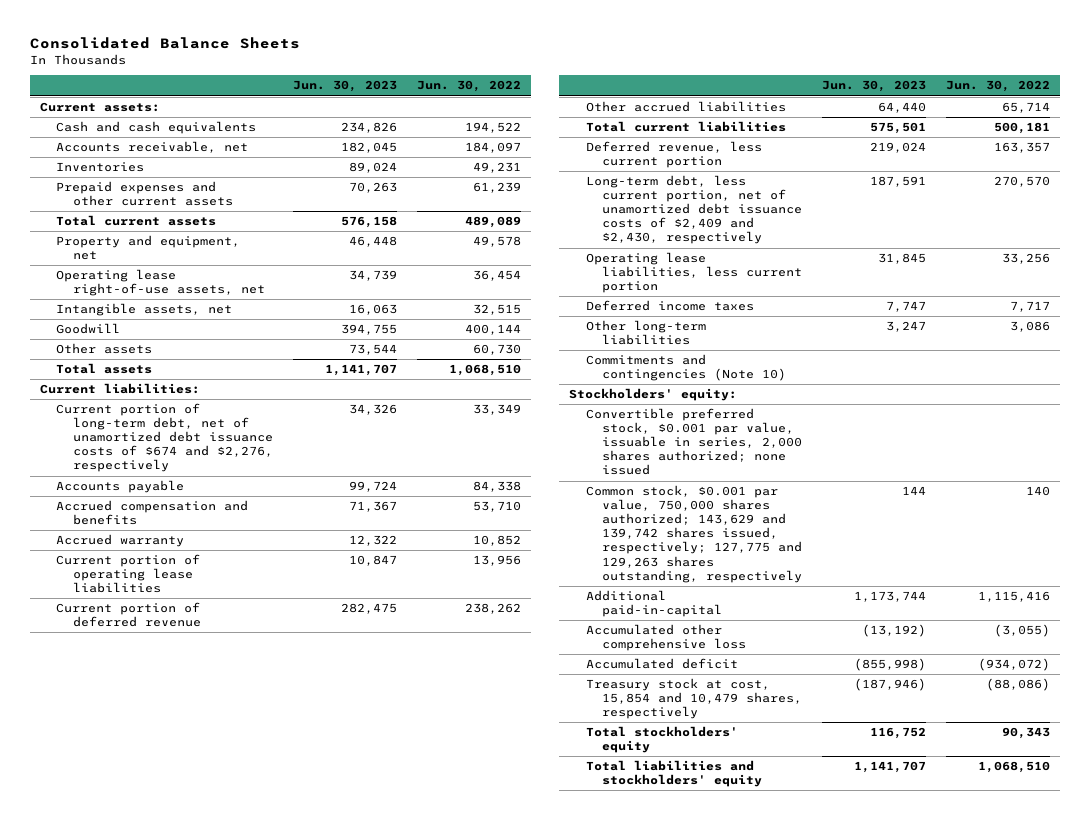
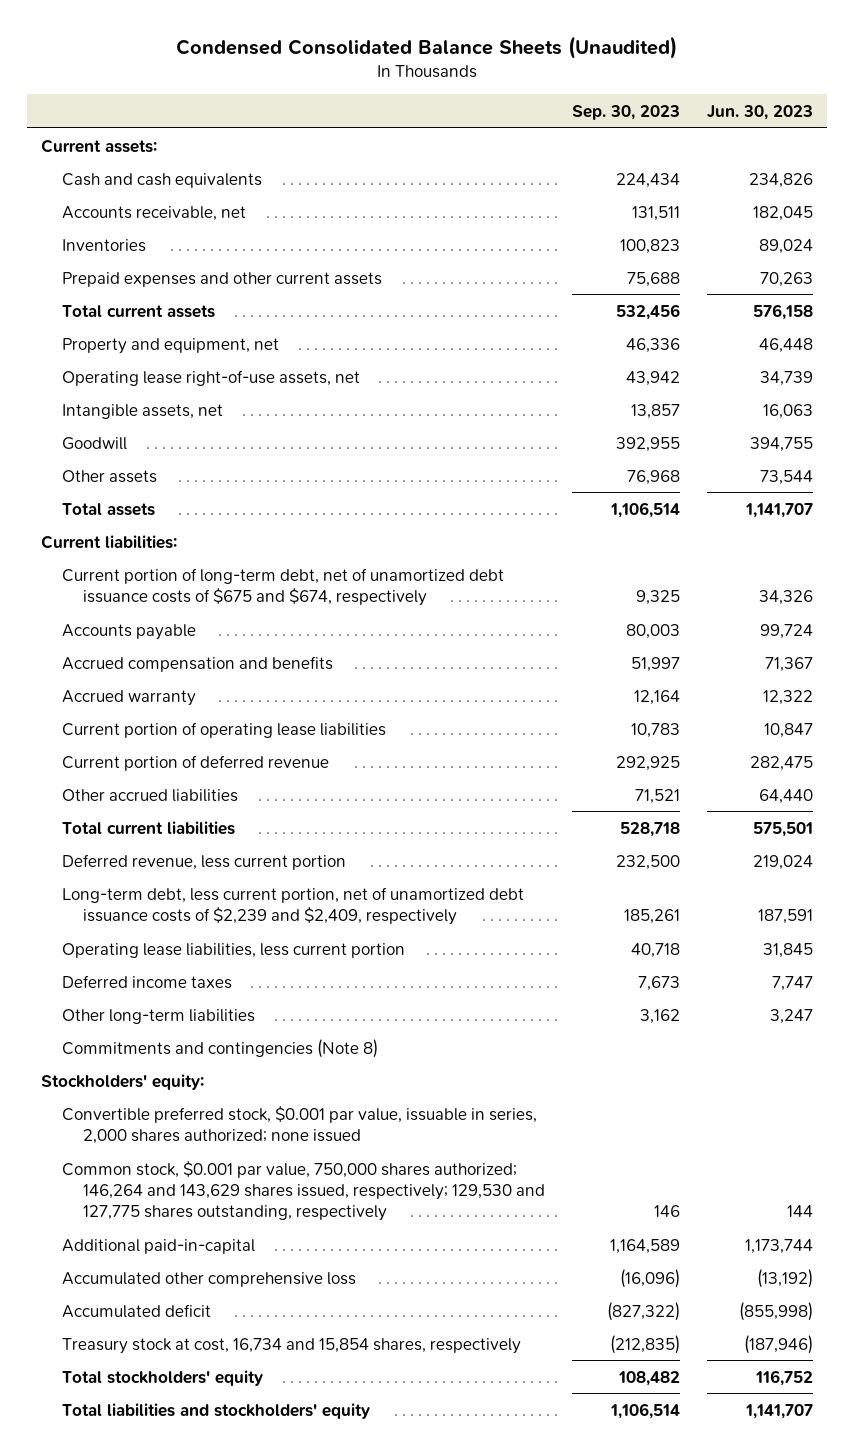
- Consolidated Balance Sheets
+ Condensed Consolidated Balance Sheets (Unaudited)
- | Jun. 30, 2023 | Jun. 30, 2022
+ | Sep. 30, 2023 | Jun. 30, 2023
- Current portion of long-term debt, net of unamortized debt issuance costs of $674 and $2,276, respectively | 34,326 | 33,349
+ Current portion of long-term debt, net of unamortized debt issuance costs of $675 and $674, respectively | 9,325 | 34,326
- Long-term debt, less current portion, net of unamortized debt issuance costs of $2,409 and $2,430, respectively | 187,591 | 270,570
+ Long-term debt, less current portion, net of unamortized debt issuance costs of $2,239 and $2,409, respectively | 185,261 | 187,591
- Commitments and contingencies (Note 10)
+ Commitments and contingencies (Note 8)
- Common stock, $0.001 par value, 750,000 shares authorized; 143,629 and 139,742 shares issued, respectively; 127,775 and 129,263 shares outstanding, respectively | 144 | 140
+ Common stock, $0.001 par value, 750,000 shares authorized; 146,264 and 143,629 shares issued, respectively; 129,530 and 127,775 shares outstanding, respectively | 146 | 144
- Treasury stock at cost, 15,854 and 10,479 shares, respectively | (187,946) | (88,086)
+ Treasury stock at cost, 16,734 and 15,854 shares, respectively | (212,835) | (187,946)

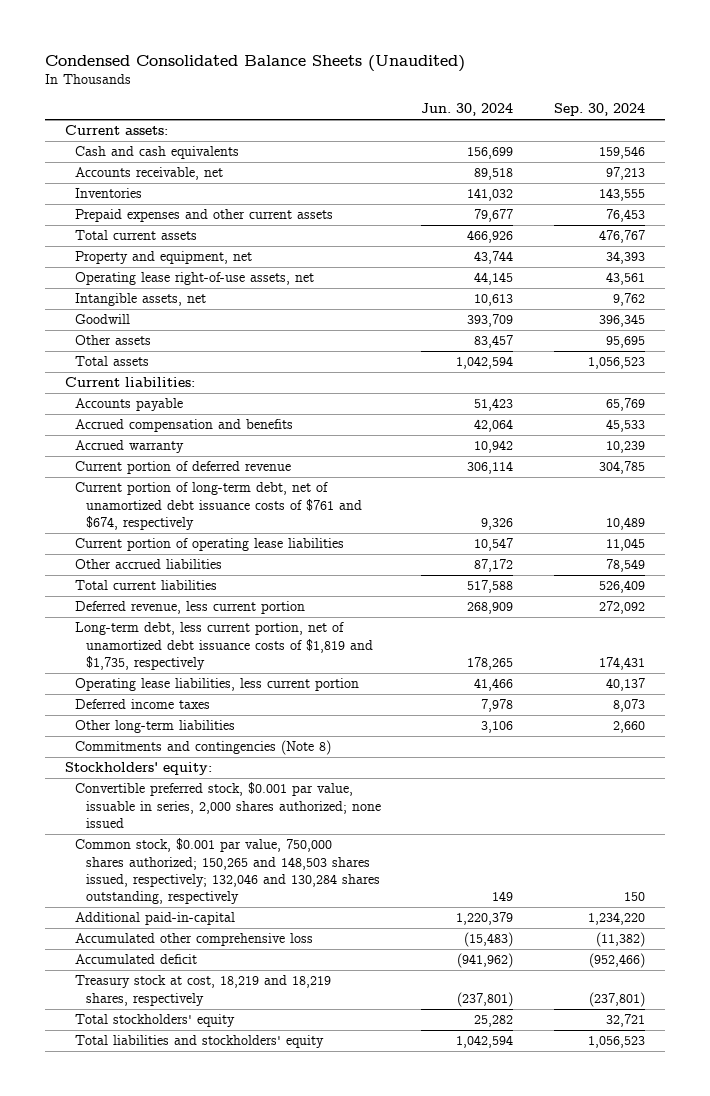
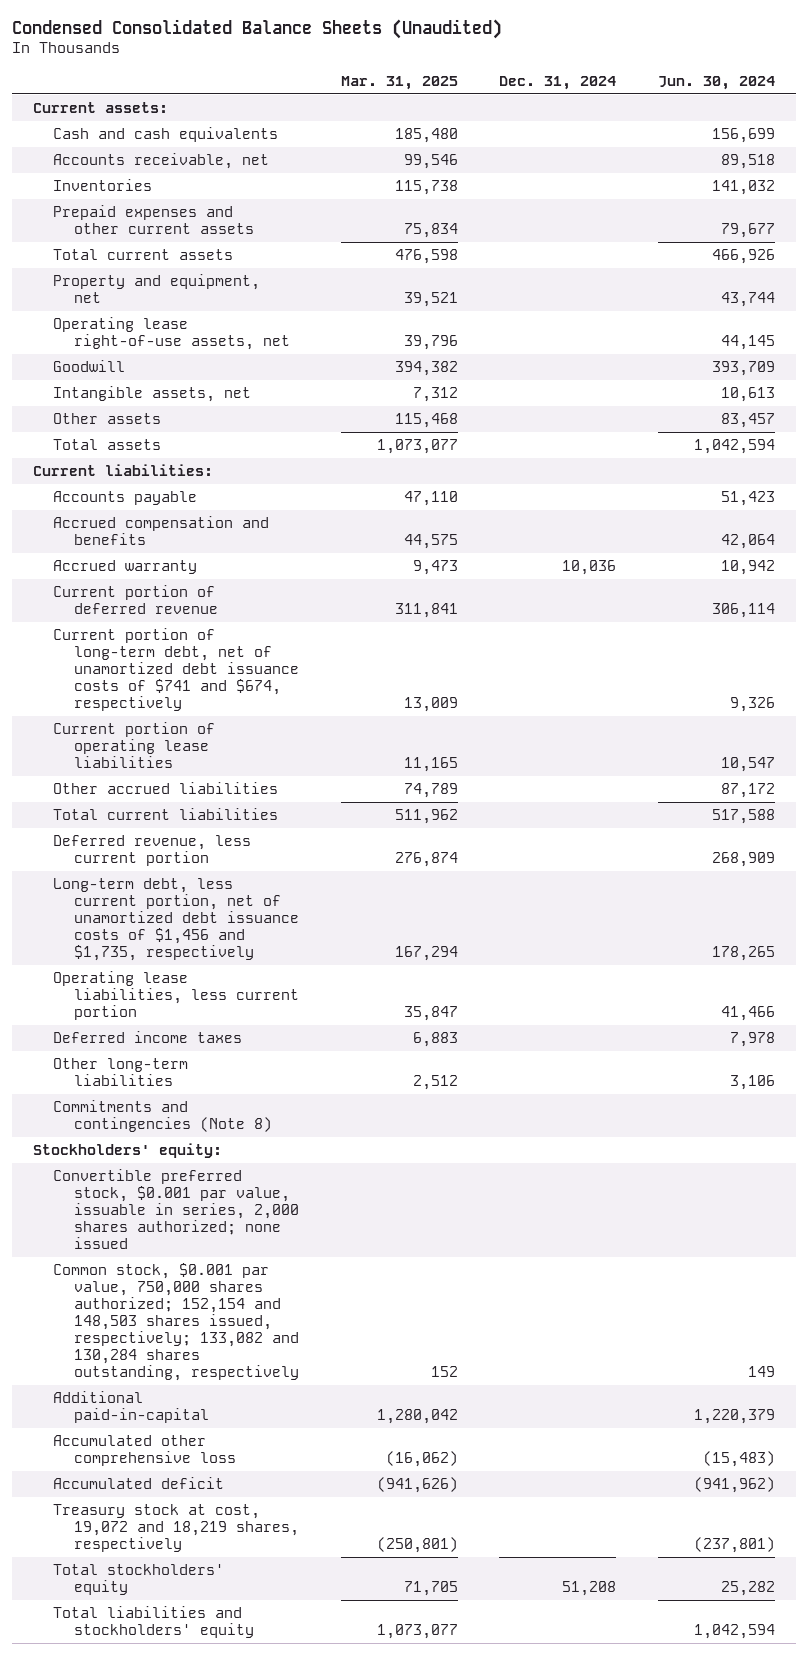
- | Jun. 30, 2024 | Sep. 30, 2024
+ | Mar. 31, 2025 | Dec. 31, 2024 | Jun. 30, 2024
moved down: Intangible assets, net | 7,312 | | 10,613
- Current portion of long-term debt, net of unamortized debt issuance costs of $761 and $674, respectively | 9,326 | 10,489
+ Current portion of long-term debt, net of unamortized debt issuance costs of $741 and $674, respectively | 13,009 | | 9,326
- Long-term debt, less current portion, net of unamortized debt issuance costs of $1,819 and $1,735, respectively | 178,265 | 174,431
+ Long-term debt, less current portion, net of unamortized debt issuance costs of $1,456 and $1,735, respectively | 167,294 | | 178,265
- Common stock, $0.001 par value, 750,000 shares authorized; 150,265 and 148,503 shares issued, respectively; 132,046 and 130,284 shares outstanding, respectively | 149 | 150
+ Common stock, $0.001 par value, 750,000 shares authorized; 152,154 and 148,503 shares issued, respectively; 133,082 and 130,284 shares outstanding, respectively | 152 | | 149
- Treasury stock at cost, 18,219 and 18,219 shares, respectively | (237,801) | (237,801)
+ Treasury stock at cost, 19,072 and 18,219 shares, respectively | (250,801) | | (237,801)

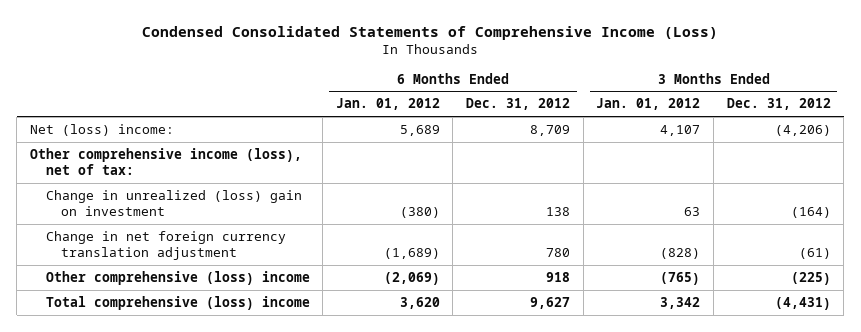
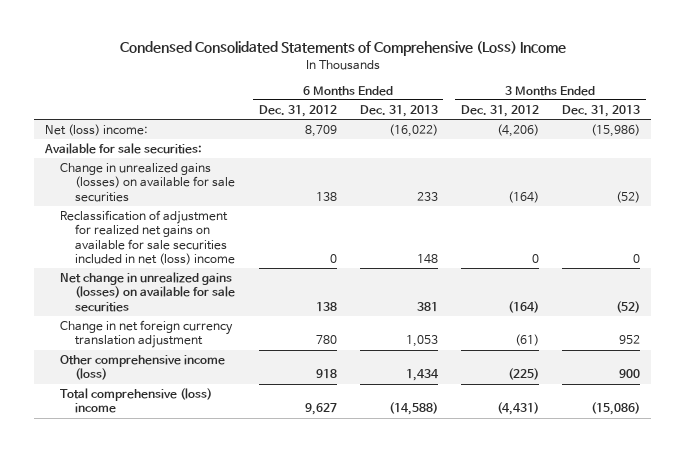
- Condensed Consolidated Statements of Comprehensive Income (Loss)
+ Condensed Consolidated Statements of Comprehensive (Loss) Income
- | 6 Months Ended Jan. 01, 2012 | 6 Months Ended Dec. 31, 2012 | 3 Months Ended Jan. 01, 2012 | 3 Months Ended Dec. 31, 2012
+ | 6 Months Ended Dec. 31, 2012 | 6 Months Ended Dec. 31, 2013 | 3 Months Ended Dec. 31, 2012 | 3 Months Ended Dec. 31, 2013
- Other comprehensive income (loss), net of tax:
- Change in unrealized (loss) gain on investment | (380) | 138 | 63 | (164)
+ Available for sale securities:
+ Change in unrealized gains (losses) on available for sale securities | 138 | 233 | (164) | (52)
+ Reclassification of adjustment for realized net gains on available for sale securities included in net (loss) income | 0 | 148 | 0 | 0
+ Net change in unrealized gains (losses) on available for sale securities | 138 | 381 | (164) | (52)
- Other comprehensive (loss) income | (2,069) | 918 | (765) | (225)
+ Other comprehensive income (loss) | 918 | 1,434 | (225) | 900

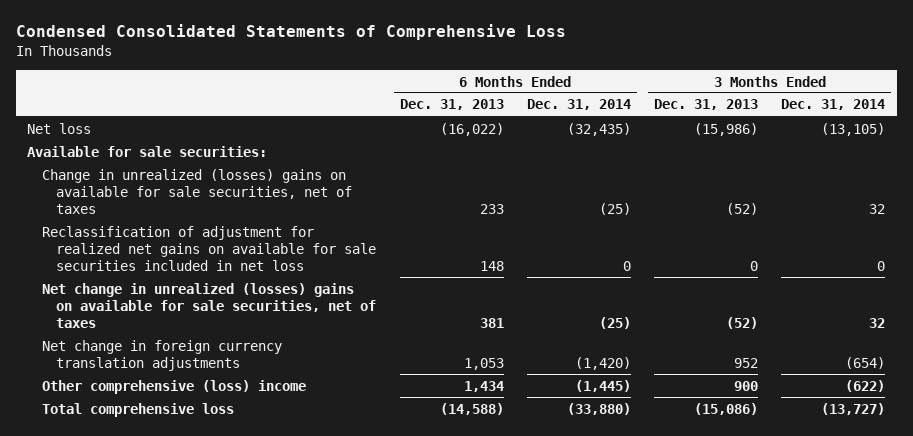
- Condensed Consolidated Statements of Comprehensive (Loss) Income
+ Condensed Consolidated Statements of Comprehensive Loss
- | 6 Months Ended Dec. 31, 2012 | 6 Months Ended Dec. 31, 2013 | 3 Months Ended Dec. 31, 2012 | 3 Months Ended Dec. 31, 2013
+ | 6 Months Ended Dec. 31, 2013 | 6 Months Ended Dec. 31, 2014 | 3 Months Ended Dec. 31, 2013 | 3 Months Ended Dec. 31, 2014
- Net (loss) income: | 8,709 | (16,022) | (4,206) | (15,986)
+ Net loss | (16,022) | (32,435) | (15,986) | (13,105)
- Change in unrealized gains (losses) on available for sale securities | 138 | 233 | (164) | (52)
- Reclassification of adjustment for realized net gains on available for sale securities included in net (loss) income | 0 | 148 | 0 | 0
- Net change in unrealized gains (losses) on available for sale securities | 138 | 381 | (164) | (52)
- Change in net foreign currency translation adjustment | 780 | 1,053 | (61) | 952
- Other comprehensive income (loss) | 918 | 1,434 | (225) | 900
- Total comprehensive (loss) income | 9,627 | (14,588) | (4,431) | (15,086)
+ Change in unrealized (losses) gains on available for sale securities, net of taxes | 233 | (25) | (52) | 32
+ Reclassification of adjustment for realized net gains on available for sale securities included in net loss | 148 | 0 | 0 | 0
+ Net change in unrealized (losses) gains on available for sale securities, net of taxes | 381 | (25) | (52) | 32
+ Net change in foreign currency translation adjustments | 1,053 | (1,420) | 952 | (654)
+ Other comprehensive (loss) income | 1,434 | (1,445) | 900 | (622)
+ Total comprehensive loss | (14,588) | (33,880) | (15,086) | (13,727)

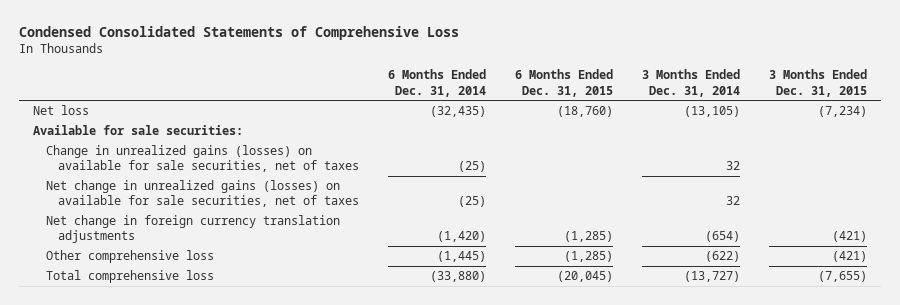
- | 6 Months Ended Dec. 31, 2013 | 6 Months Ended Dec. 31, 2014 | 3 Months Ended Dec. 31, 2013 | 3 Months Ended Dec. 31, 2014
+ | 6 Months Ended Dec. 31, 2014 | 6 Months Ended Dec. 31, 2015 | 3 Months Ended Dec. 31, 2014 | 3 Months Ended Dec. 31, 2015
- Change in unrealized (losses) gains on available for sale securities, net of taxes | 233 | (25) | (52) | 32
- Reclassification of adjustment for realized net gains on available for sale securities included in net loss | 148 | 0 | 0 | 0
- Net change in unrealized (losses) gains on available for sale securities, net of taxes | 381 | (25) | (52) | 32
+ Change in unrealized gains (losses) on available for sale securities, net of taxes | (25) | | 32 |
+ Net change in unrealized gains (losses) on available for sale securities, net of taxes | (25) | | 32 |
- Other comprehensive (loss) income | 1,434 | (1,445) | 900 | (622)
+ Other comprehensive loss | (1,445) | (1,285) | (622) | (421)

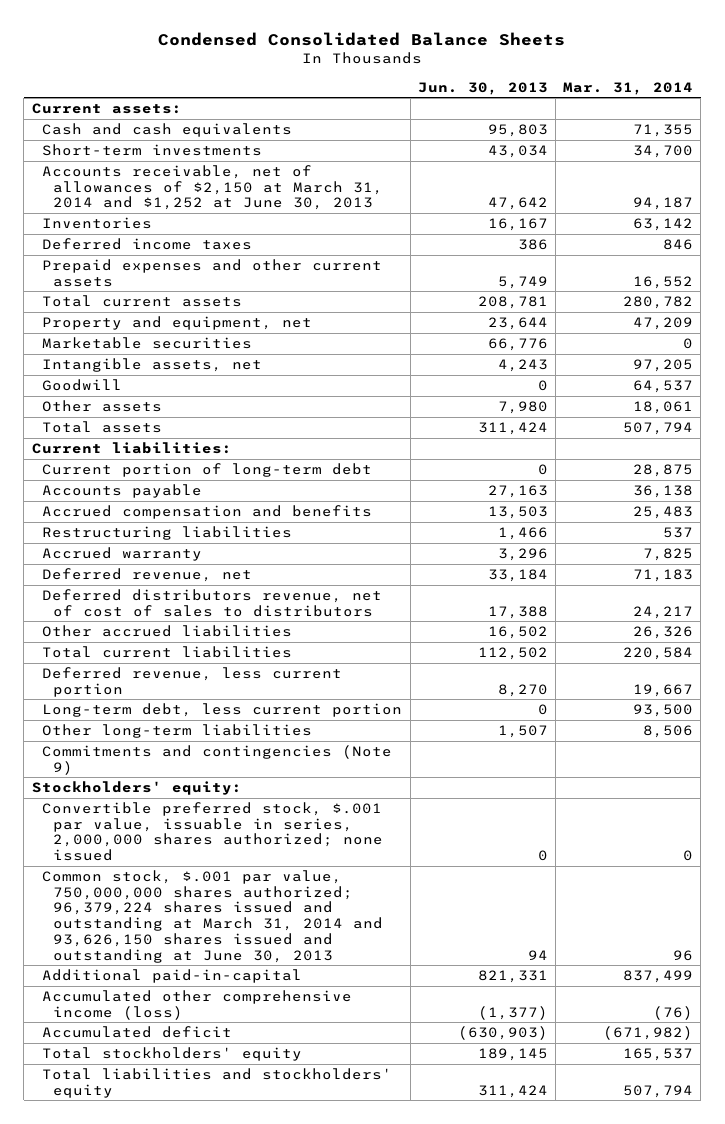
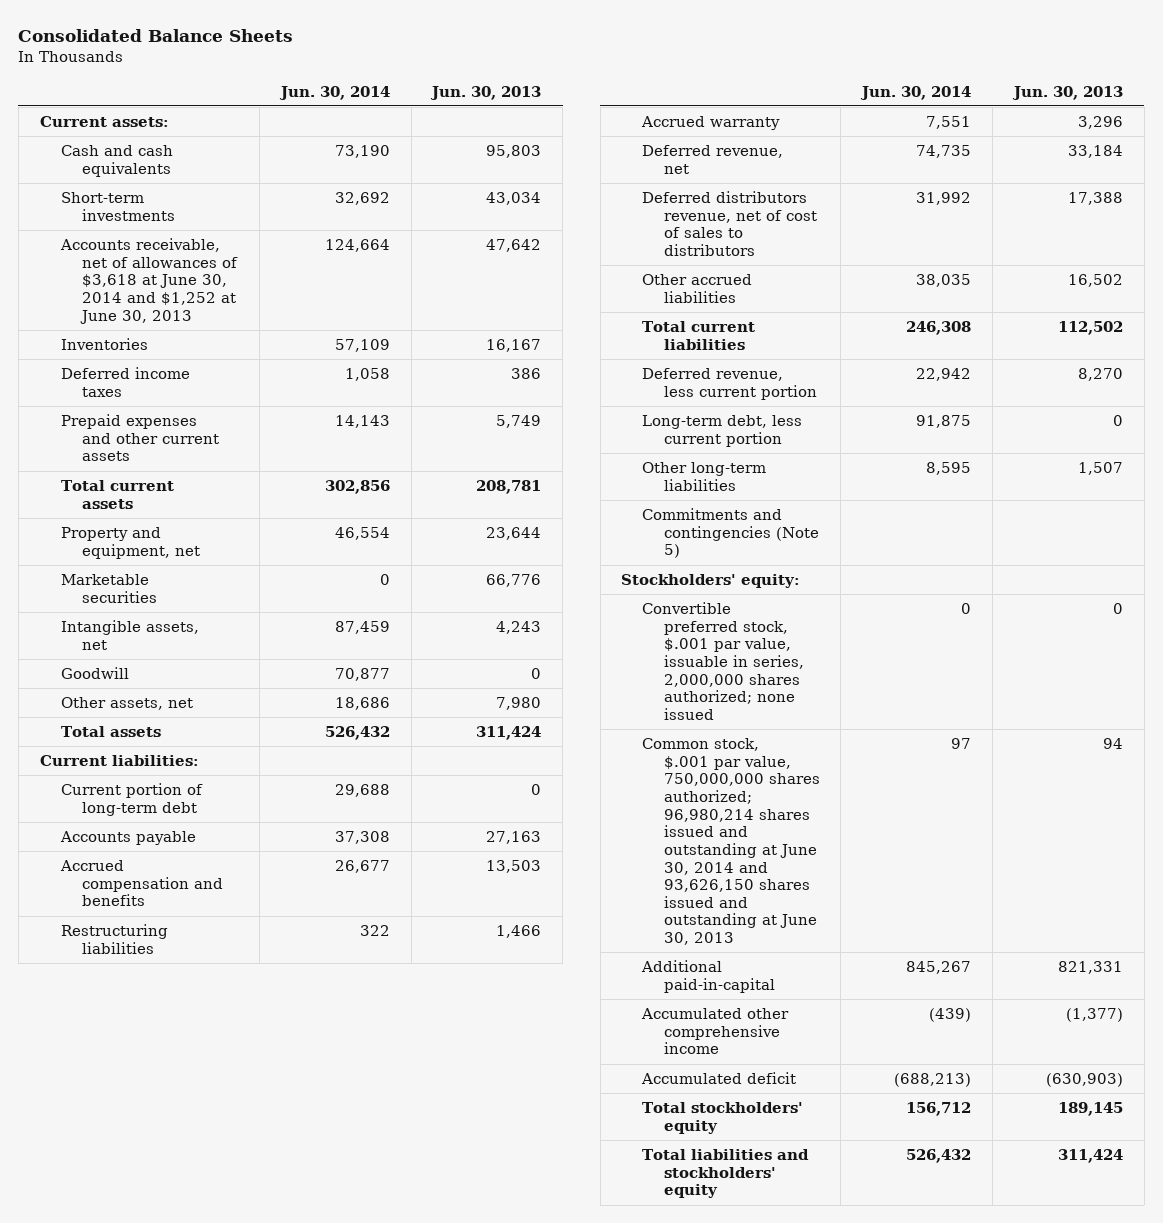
- Condensed Consolidated Balance Sheets
+ Consolidated Balance Sheets
- | Jun. 30, 2013 | Mar. 31, 2014
+ | Jun. 30, 2014 | Jun. 30, 2013
- Accounts receivable, net of allowances of $2,150 at March 31, 2014 and $1,252 at June 30, 2013 | 47,642 | 94,187
+ Accounts receivable, net of allowances of $3,618 at June 30, 2014 and $1,252 at June 30, 2013 | 124,664 | 47,642
- Other assets | 7,980 | 18,061
+ Other assets, net | 18,686 | 7,980
- Commitments and contingencies (Note 9)
+ Commitments and contingencies (Note 5)
- Common stock, $.001 par value, 750,000,000 shares authorized; 96,379,224 shares issued and outstanding at March 31, 2014 and 93,626,150 shares issued and outstanding at June 30, 2013 | 94 | 96
+ Common stock, $.001 par value, 750,000,000 shares authorized; 96,980,214 shares issued and outstanding at June 30, 2014 and 93,626,150 shares issued and outstanding at June 30, 2013 | 97 | 94
- Accumulated other comprehensive income (loss) | (1,377) | (76)
+ Accumulated other comprehensive income | (439) | (1,377)

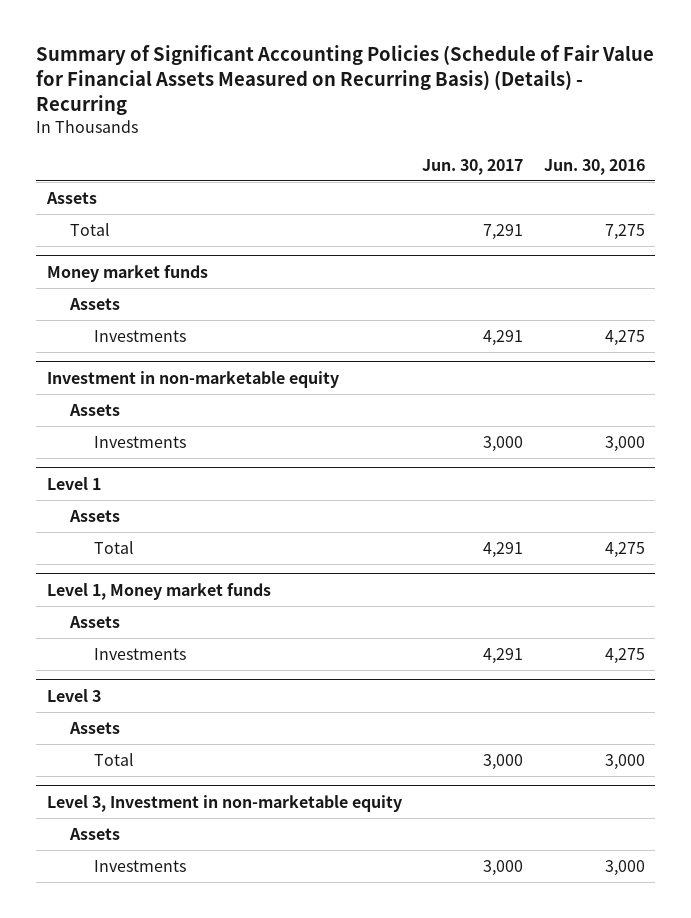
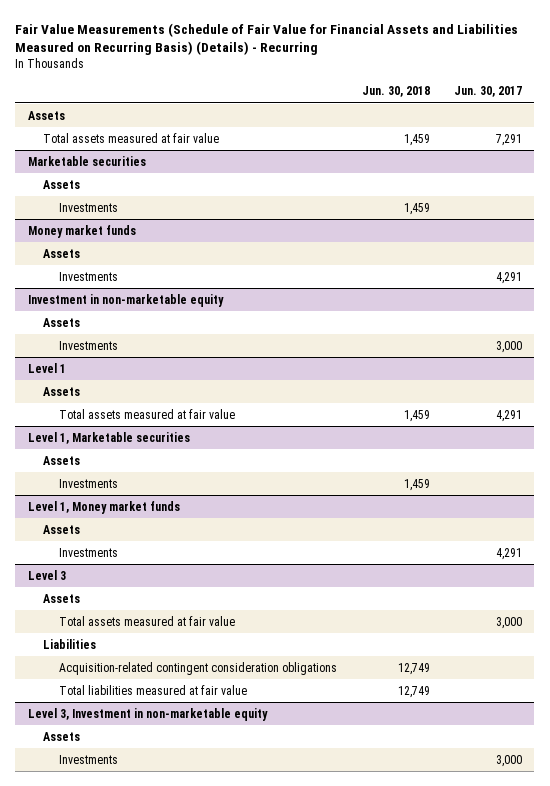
- Summary of Significant Accounting Policies (Schedule of Fair Value for Financial Assets Measured on Recurring Basis) (Details) - Recurring
+ Fair Value Measurements (Schedule of Fair Value for Financial Assets and Liabilities Measured on Recurring Basis) (Details) - Recurring
- | Jun. 30, 2017 | Jun. 30, 2016
+ | Jun. 30, 2018 | Jun. 30, 2017
- Total | 7,291 | 7,275
+ Total assets measured at fair value | 1,459 | 7,291
+ Marketable securities
+ Assets
+ Investments | 1,459 |
@ Level 1
- Total | 4,291 | 4,275
+ Total assets measured at fair value | 1,459 | 4,291
+ Level 1, Marketable securities
+ Assets
+ Investments | 1,459 |
@ Level 3
- Total | 3,000 | 3,000
+ Total assets measured at fair value | | 3,000
+ Liabilities
+ Acquisition-related contingent consideration obligations | 12,749 |
+ Total liabilities measured at fair value | 12,749 |

